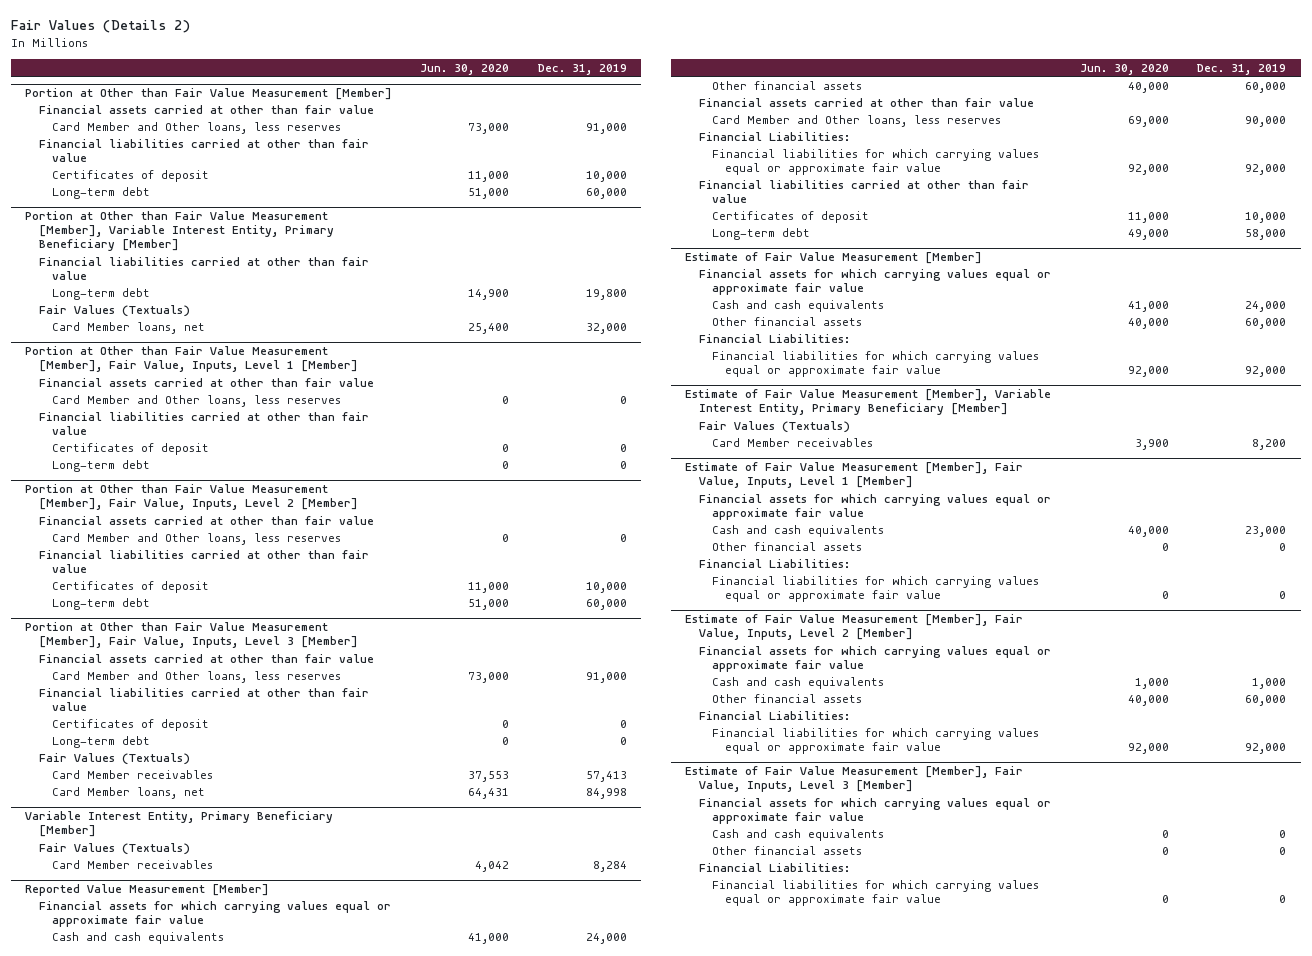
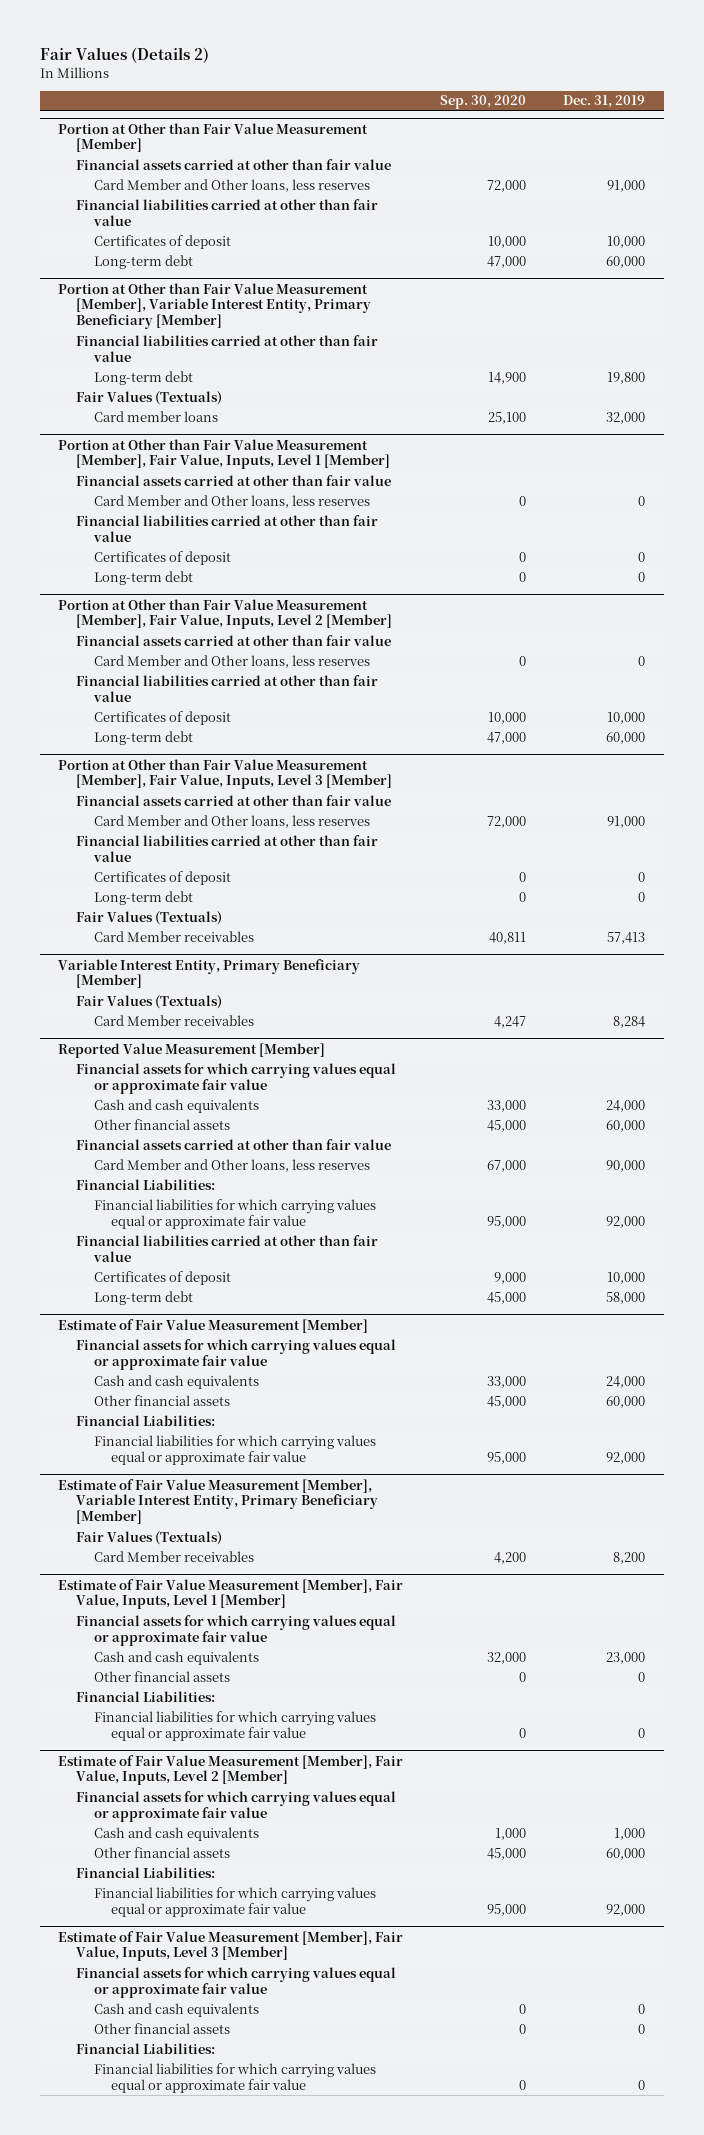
- | Jun. 30, 2020 | Dec. 31, 2019
+ | Sep. 30, 2020 | Dec. 31, 2019
@ Portion at Other than Fair Value Measurement [Member], Variable Interest Entity, Primary Beneficiary [Member]
- Card Member loans, net | 25,400 | 32,000
+ Card member loans | 25,100 | 32,000
@ Portion at Other than Fair Value Measurement [Member], Fair Value, Inputs, Level 3 [Member]
- Card Member loans, net | 64,431 | 84,998

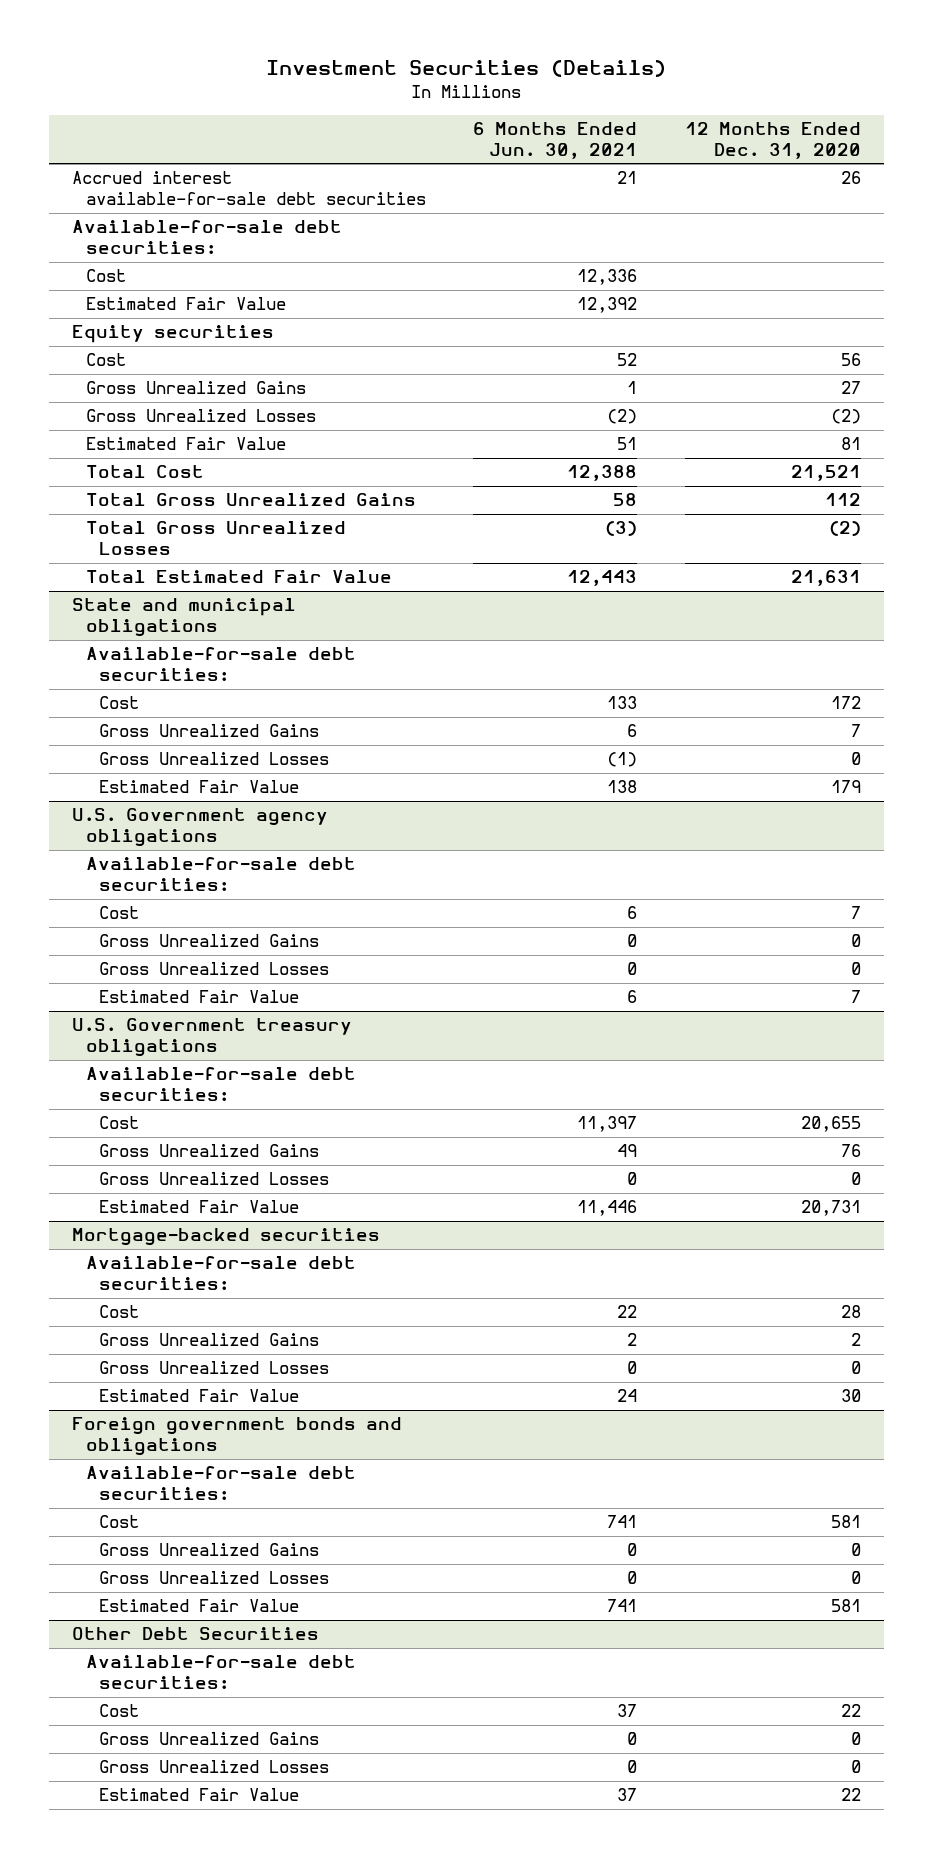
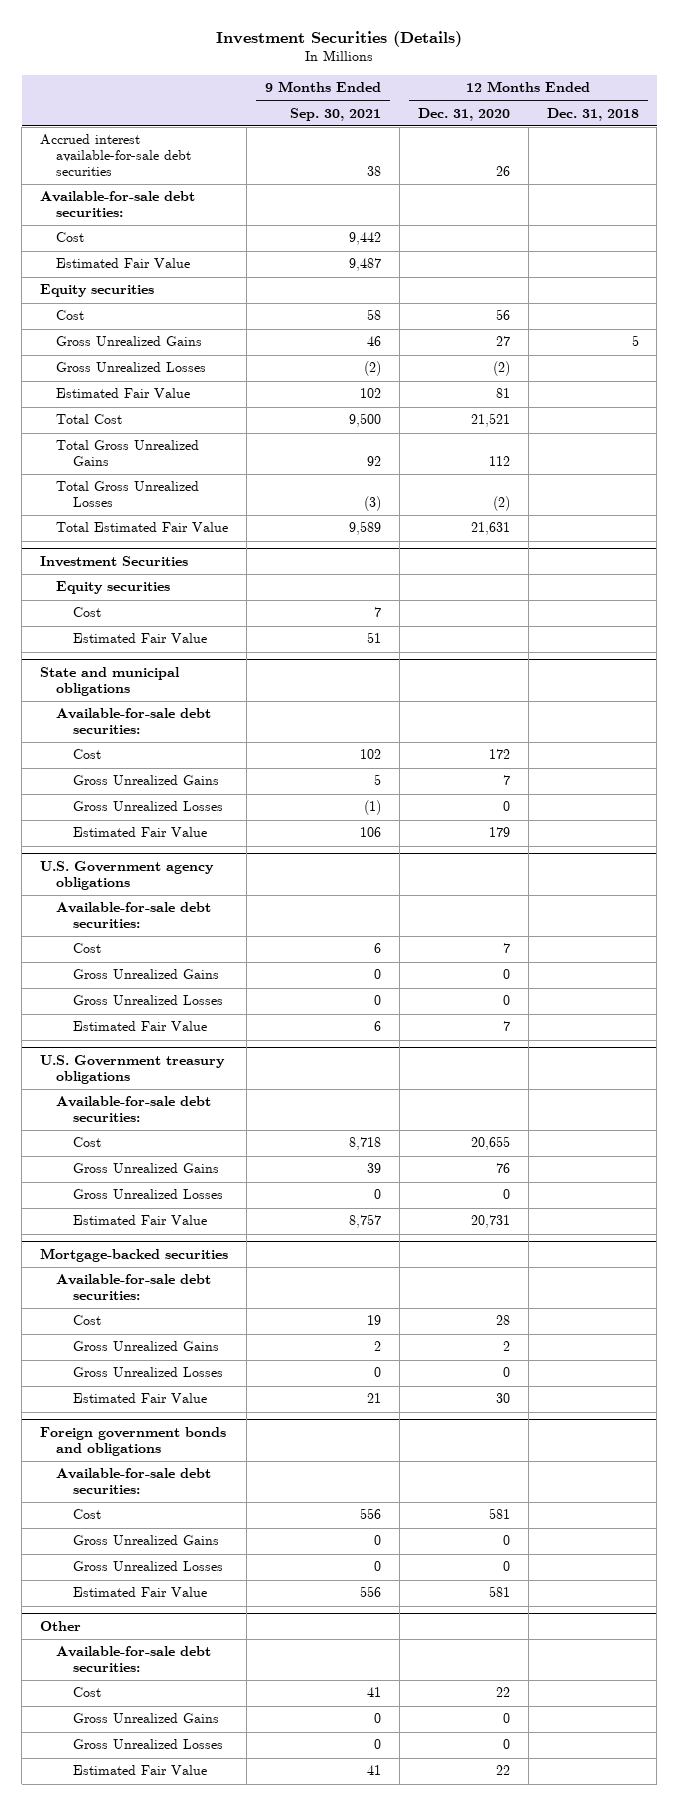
- | 6 Months Ended Jun. 30, 2021 | 12 Months Ended Dec. 31, 2020
+ | 9 Months Ended Sep. 30, 2021 | 12 Months Ended Dec. 31, 2020 | 12 Months Ended Dec. 31, 2018
+ Investment Securities
+ Equity securities
+ Cost | 7 | |
+ Estimated Fair Value | 51 | |
- Other Debt Securities
+ Other

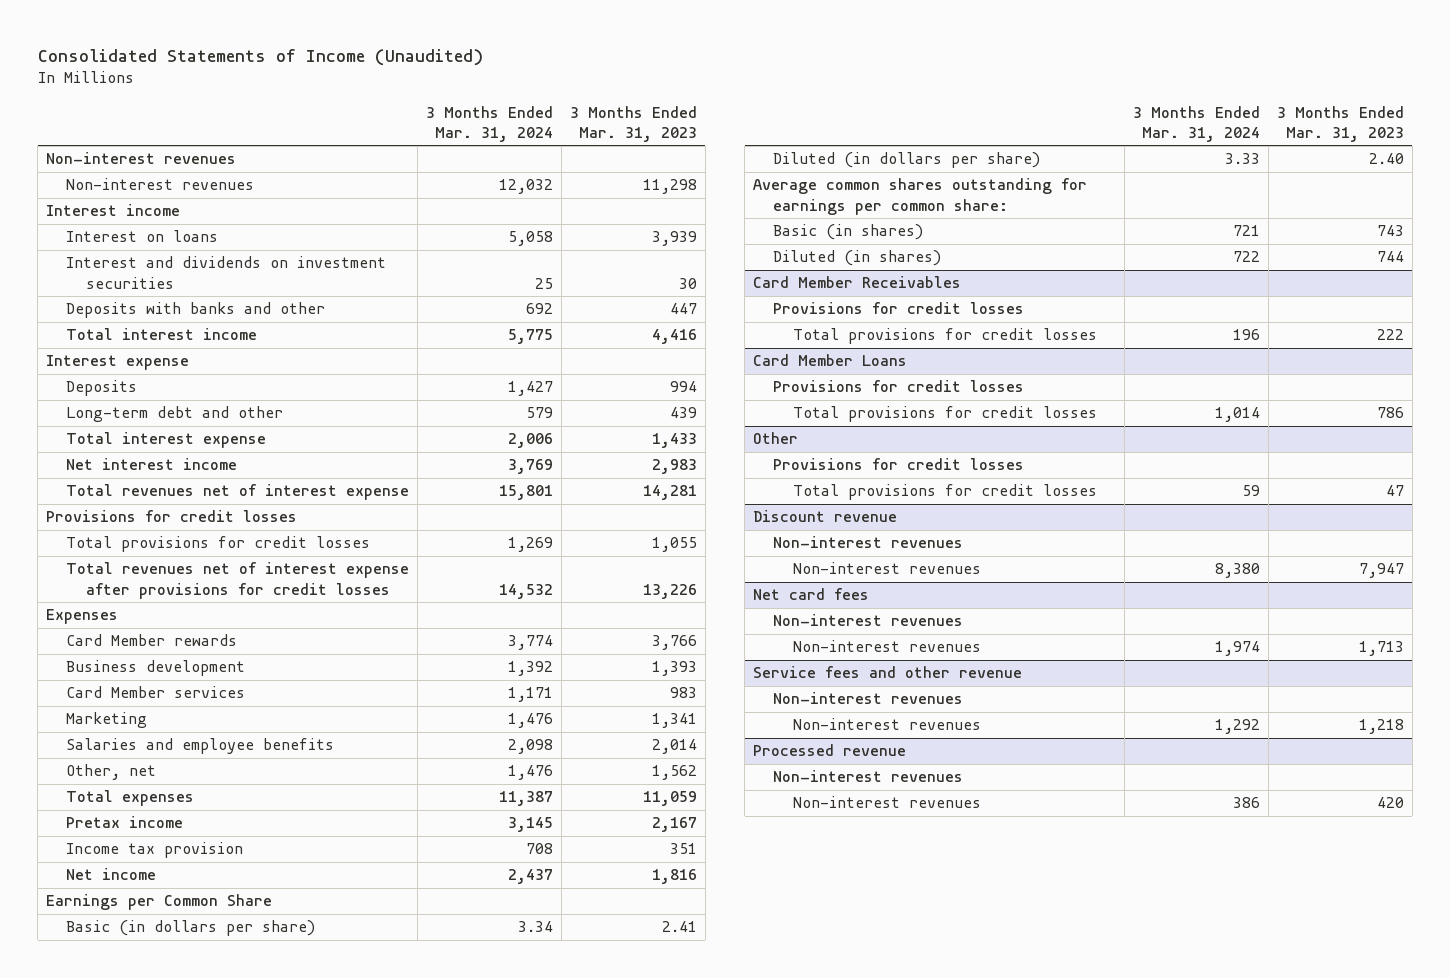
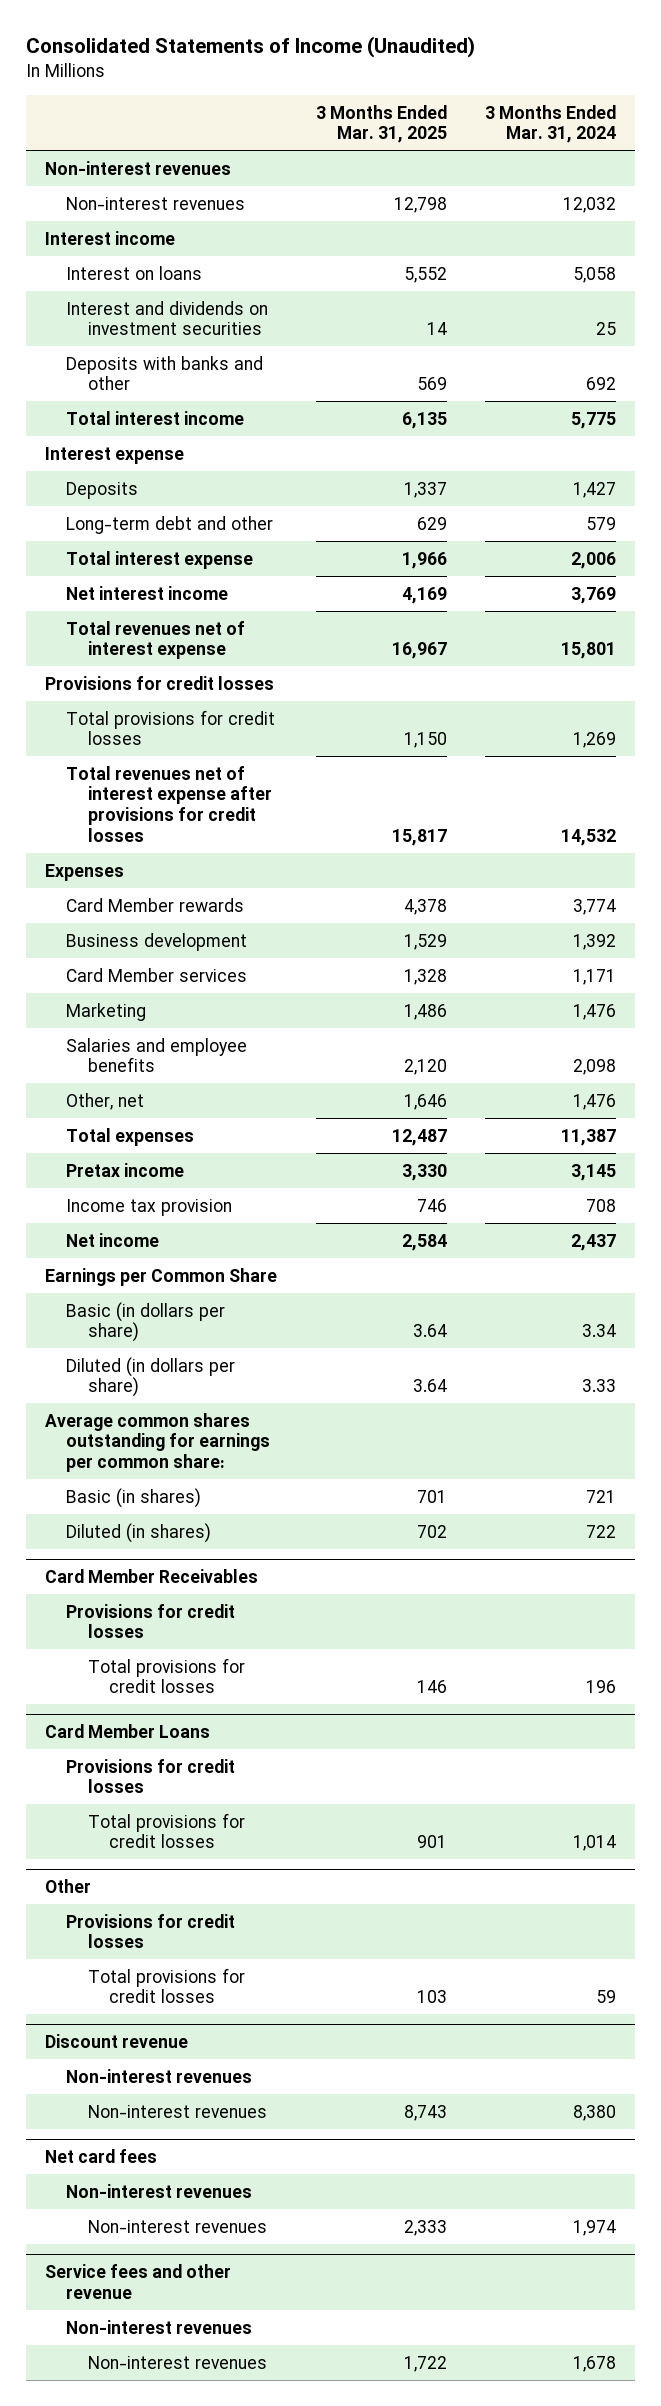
- | 3 Months Ended Mar. 31, 2024 | 3 Months Ended Mar. 31, 2023
+ | 3 Months Ended Mar. 31, 2025 | 3 Months Ended Mar. 31, 2024
@ Service fees and other revenue
- Non-interest revenues | 1,292 | 1,218
- Processed revenue
- Non-interest revenues
- Non-interest revenues | 386 | 420
@ Service fees and other revenue
+ Non-interest revenues | 1,722 | 1,678

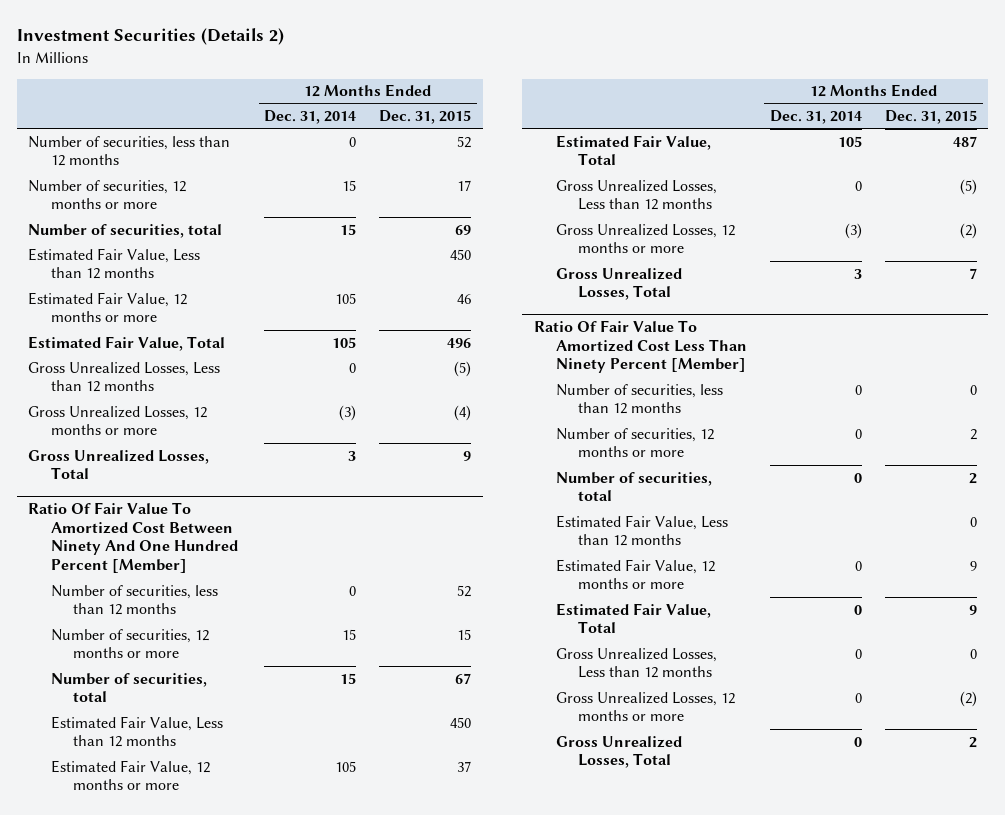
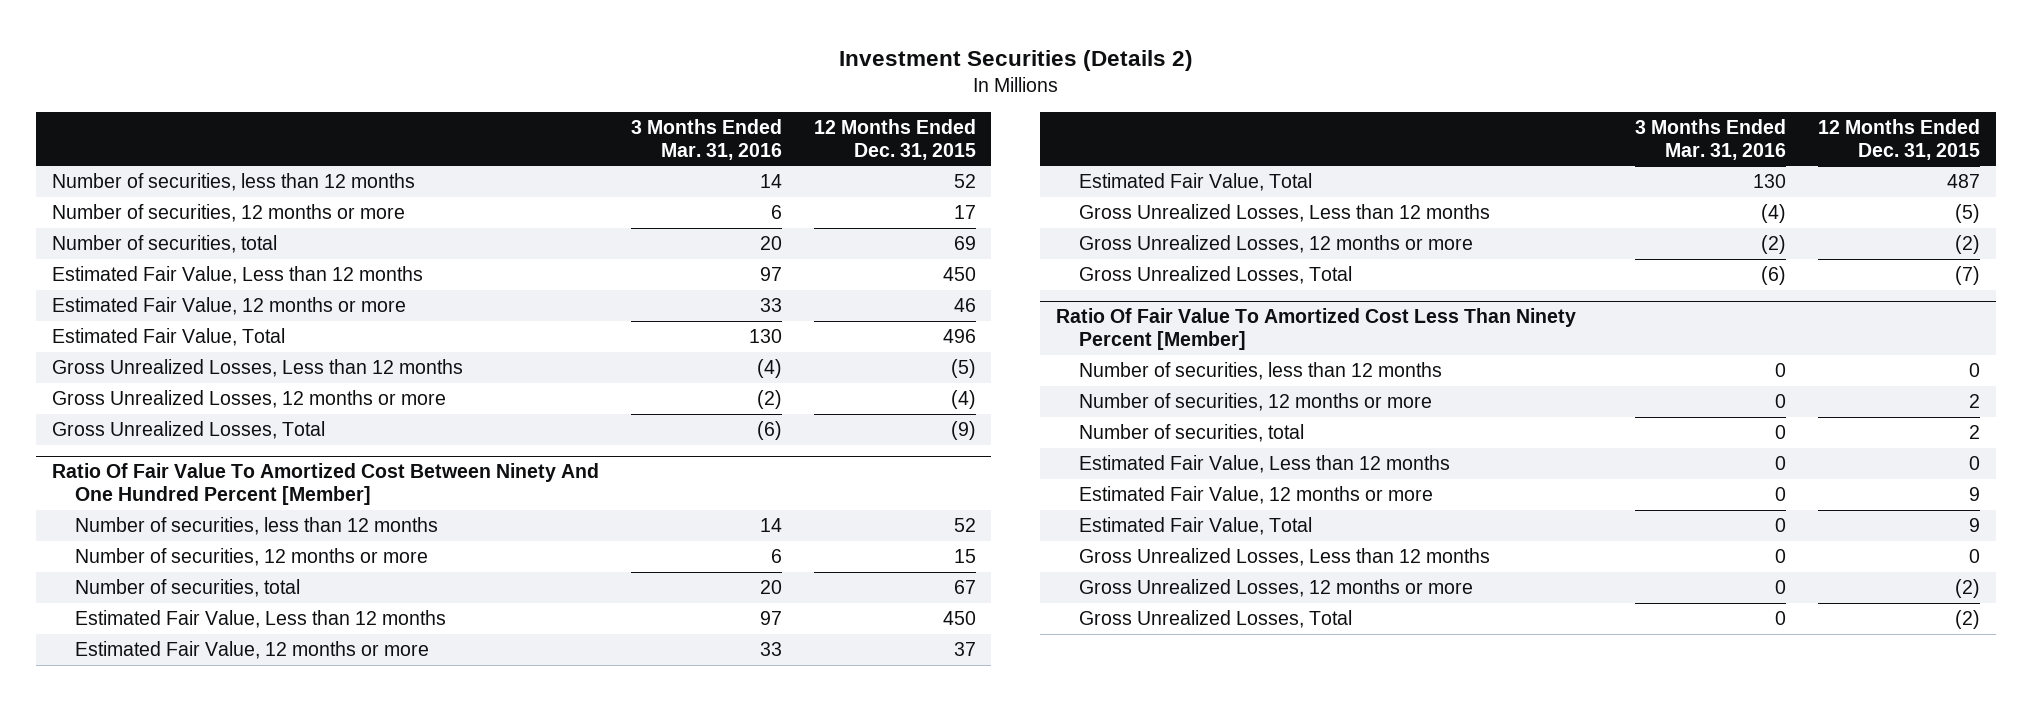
- | 12 Months Ended Dec. 31, 2014 | 12 Months Ended Dec. 31, 2015
+ | 3 Months Ended Mar. 31, 2016 | 12 Months Ended Dec. 31, 2015
- Gross Unrealized Losses, Total | 3 | 9
+ Gross Unrealized Losses, Total | (6) | (9)
@ Ratio Of Fair Value To Amortized Cost Between Ninety And One Hundred Percent [Member]
- Gross Unrealized Losses, Total | 3 | 7
+ Gross Unrealized Losses, Total | (6) | (7)
@ Ratio Of Fair Value To Amortized Cost Less Than Ninety Percent [Member]
- Gross Unrealized Losses, Total | 0 | 2
+ Gross Unrealized Losses, Total | 0 | (2)

